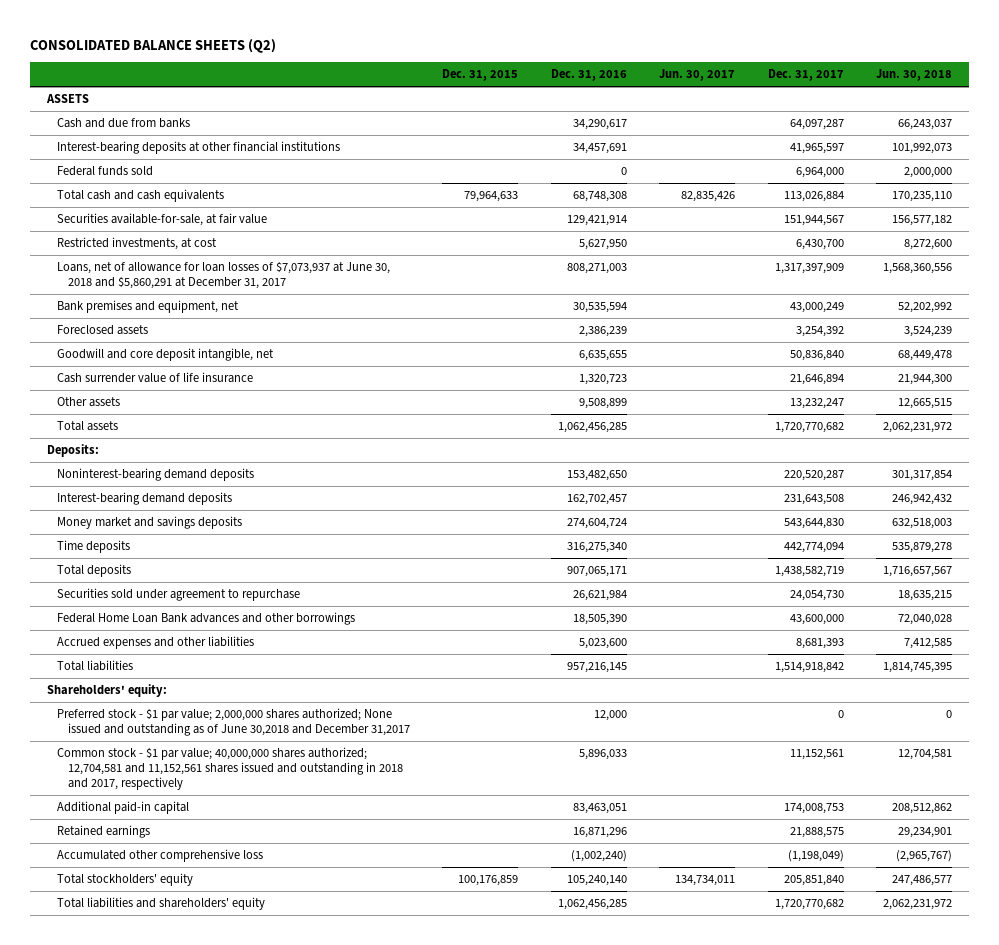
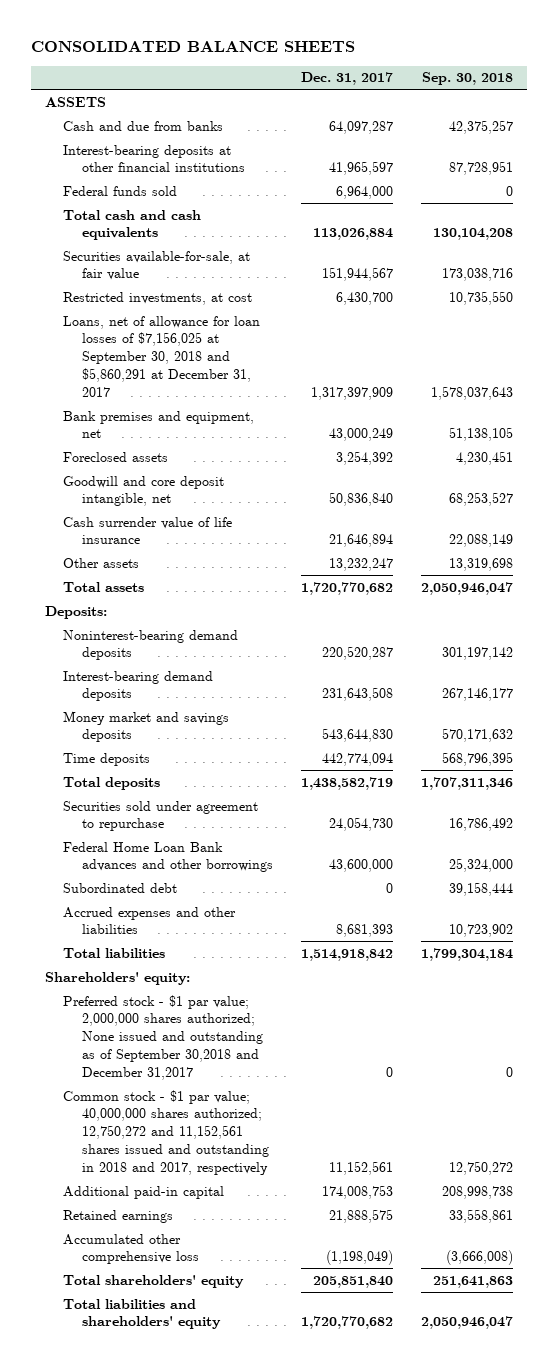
- CONSOLIDATED BALANCE SHEETS (Q2)
+ CONSOLIDATED BALANCE SHEETS
- | Dec. 31, 2015 | Dec. 31, 2016 | Jun. 30, 2017 | Dec. 31, 2017 | Jun. 30, 2018
+ | Dec. 31, 2017 | Sep. 30, 2018
- Loans, net of allowance for loan losses of $7,073,937 at June 30, 2018 and $5,860,291 at December 31, 2017 | | 808,271,003 | | 1,317,397,909 | 1,568,360,556
+ Loans, net of allowance for loan losses of $7,156,025 at September 30, 2018 and $5,860,291 at December 31, 2017 | 1,317,397,909 | 1,578,037,643
+ Subordinated debt | 0 | 39,158,444
- Preferred stock - $1 par value; 2,000,000 shares authorized; None issued and outstanding as of June 30,2018 and December 31,2017 | | 12,000 | | 0 | 0
- Common stock - $1 par value; 40,000,000 shares authorized; 12,704,581 and 11,152,561 shares issued and outstanding in 2018 and 2017, respectively | | 5,896,033 | | 11,152,561 | 12,704,581
+ Preferred stock - $1 par value; 2,000,000 shares authorized; None issued and outstanding as of September 30,2018 and December 31,2017 | 0 | 0
+ Common stock - $1 par value; 40,000,000 shares authorized; 12,750,272 and 11,152,561 shares issued and outstanding in 2018 and 2017, respectively | 11,152,561 | 12,750,272
- Total stockholders' equity | 100,176,859 | 105,240,140 | 134,734,011 | 205,851,840 | 247,486,577
+ Total shareholders' equity | 205,851,840 | 251,641,863

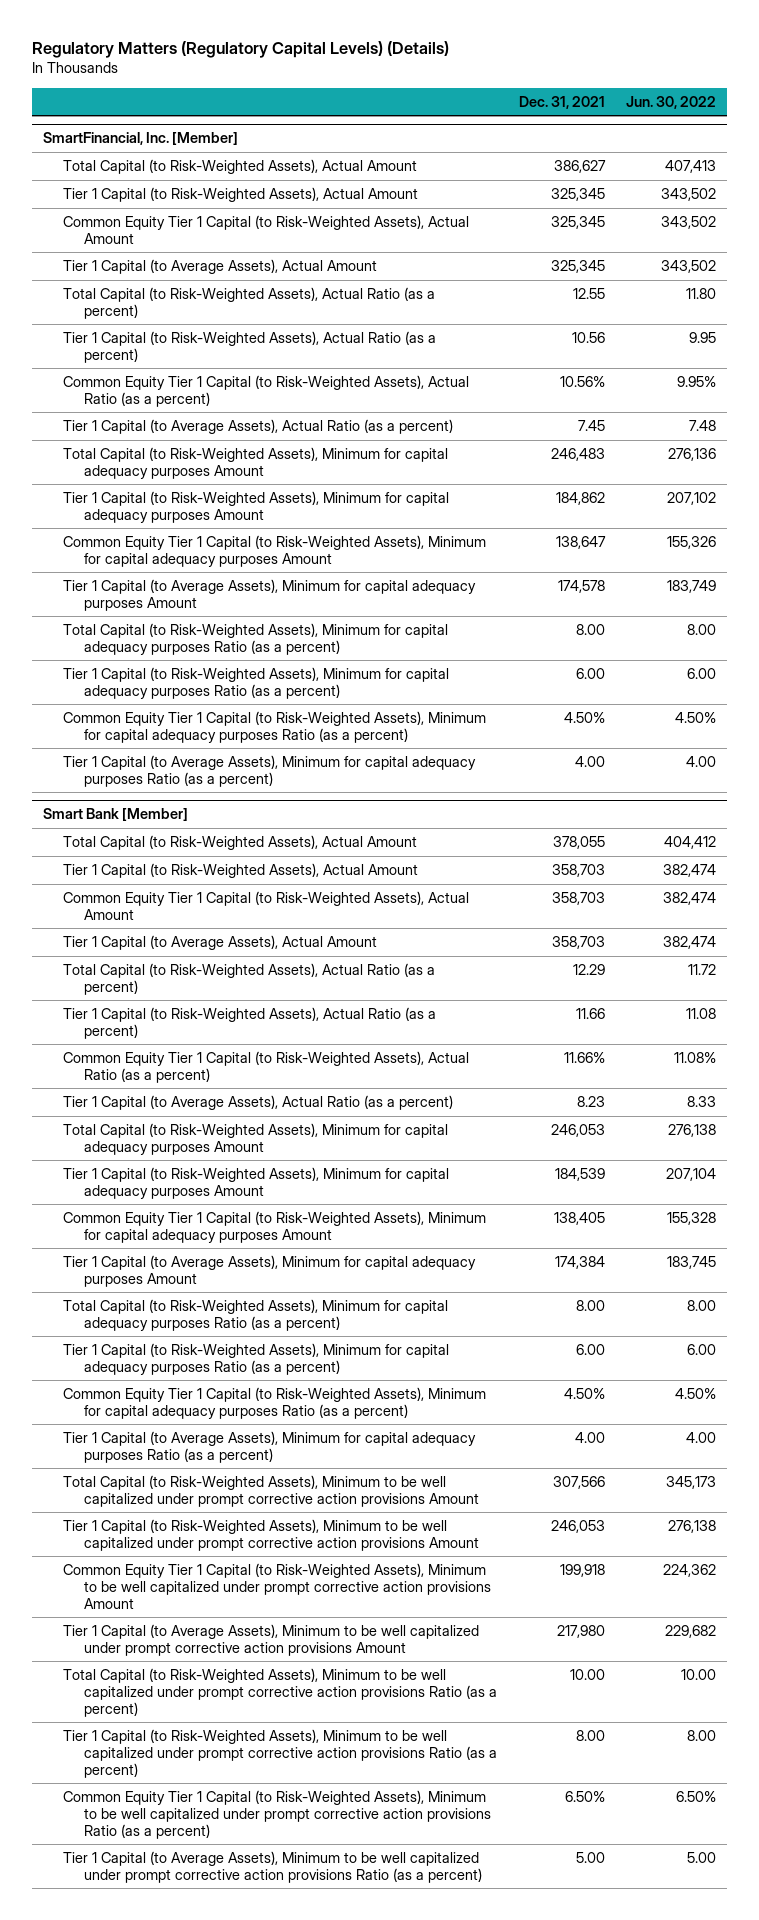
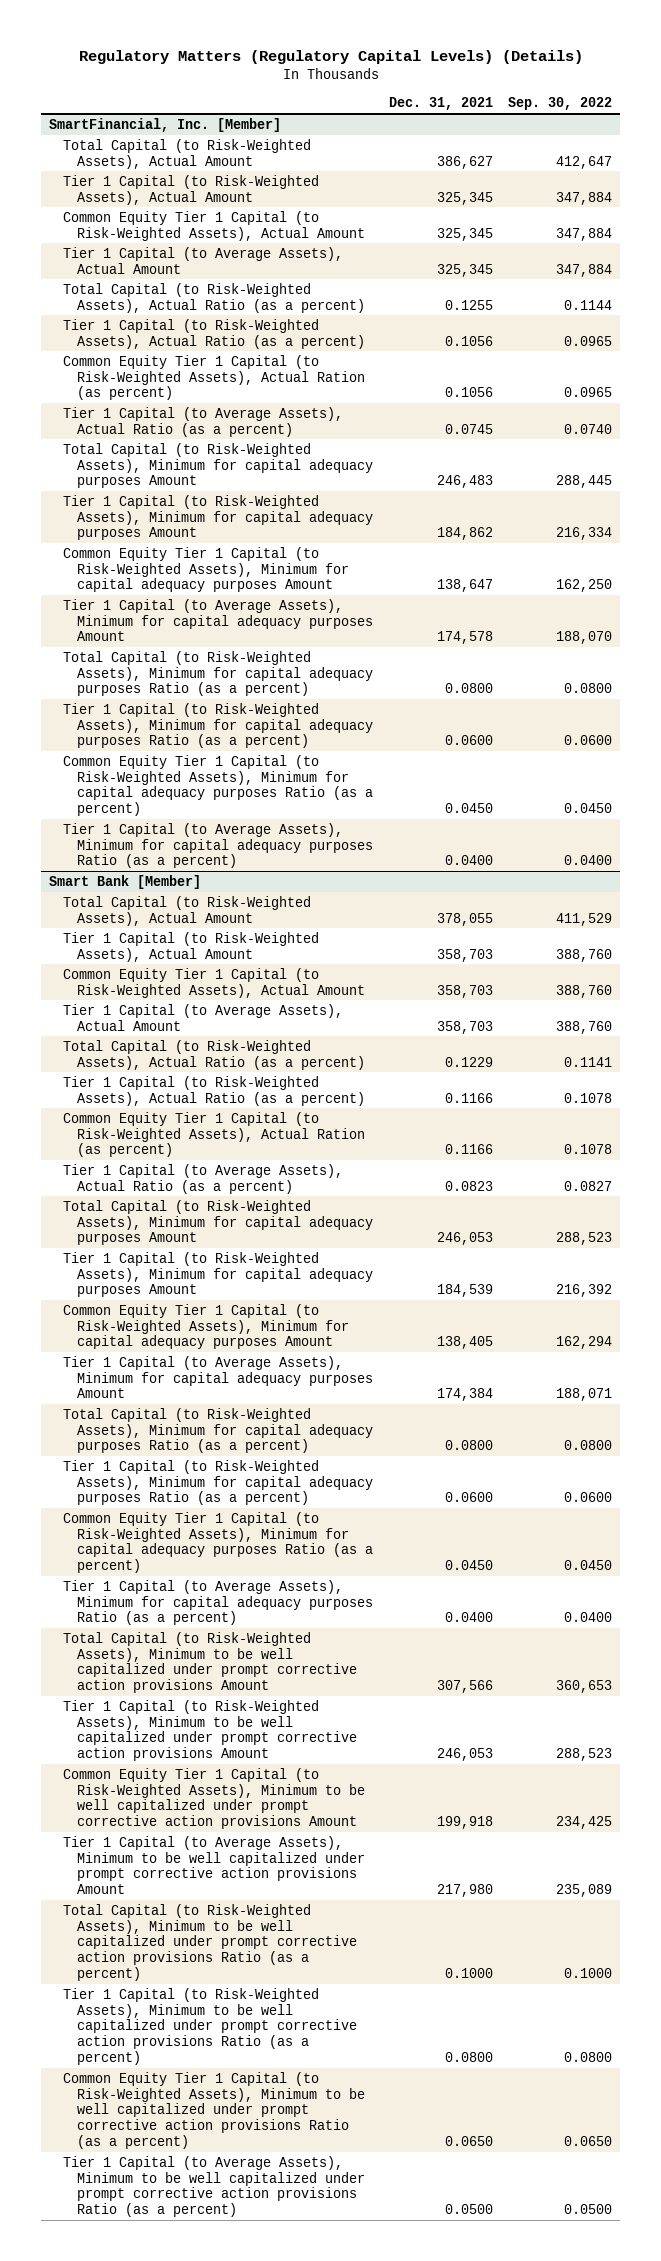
- | Dec. 31, 2021 | Jun. 30, 2022
+ | Dec. 31, 2021 | Sep. 30, 2022
@ SmartFinancial, Inc. [Member]
- Total Capital (to Risk-Weighted Assets), Actual Ratio (as a percent) | 12.55 | 11.80
- Tier 1 Capital (to Risk-Weighted Assets), Actual Ratio (as a percent) | 10.56 | 9.95
- Common Equity Tier 1 Capital (to Risk-Weighted Assets), Actual Ratio (as a percent) | 10.56% | 9.95%
- Tier 1 Capital (to Average Assets), Actual Ratio (as a percent) | 7.45 | 7.48
+ Total Capital (to Risk-Weighted Assets), Actual Ratio (as a percent) | 0.1255 | 0.1144
+ Tier 1 Capital (to Risk-Weighted Assets), Actual Ratio (as a percent) | 0.1056 | 0.0965
+ Common Equity Tier 1 Capital (to Risk-Weighted Assets), Actual Ration (as percent) | 0.1056 | 0.0965
+ Tier 1 Capital (to Average Assets), Actual Ratio (as a percent) | 0.0745 | 0.0740
- Total Capital (to Risk-Weighted Assets), Minimum for capital adequacy purposes Ratio (as a percent) | 8.00 | 8.00
- Tier 1 Capital (to Risk-Weighted Assets), Minimum for capital adequacy purposes Ratio (as a percent) | 6.00 | 6.00
- Common Equity Tier 1 Capital (to Risk-Weighted Assets), Minimum for capital adequacy purposes Ratio (as a percent) | 4.50% | 4.50%
- Tier 1 Capital (to Average Assets), Minimum for capital adequacy purposes Ratio (as a percent) | 4.00 | 4.00
+ Total Capital (to Risk-Weighted Assets), Minimum for capital adequacy purposes Ratio (as a percent) | 0.0800 | 0.0800
+ Tier 1 Capital (to Risk-Weighted Assets), Minimum for capital adequacy purposes Ratio (as a percent) | 0.0600 | 0.0600
+ Common Equity Tier 1 Capital (to Risk-Weighted Assets), Minimum for capital adequacy purposes Ratio (as a percent) | 0.0450 | 0.0450
+ Tier 1 Capital (to Average Assets), Minimum for capital adequacy purposes Ratio (as a percent) | 0.0400 | 0.0400
@ Smart Bank [Member]
- Total Capital (to Risk-Weighted Assets), Actual Ratio (as a percent) | 12.29 | 11.72
- Tier 1 Capital (to Risk-Weighted Assets), Actual Ratio (as a percent) | 11.66 | 11.08
- Common Equity Tier 1 Capital (to Risk-Weighted Assets), Actual Ratio (as a percent) | 11.66% | 11.08%
- Tier 1 Capital (to Average Assets), Actual Ratio (as a percent) | 8.23 | 8.33
+ Total Capital (to Risk-Weighted Assets), Actual Ratio (as a percent) | 0.1229 | 0.1141
+ Tier 1 Capital (to Risk-Weighted Assets), Actual Ratio (as a percent) | 0.1166 | 0.1078
+ Common Equity Tier 1 Capital (to Risk-Weighted Assets), Actual Ration (as percent) | 0.1166 | 0.1078
+ Tier 1 Capital (to Average Assets), Actual Ratio (as a percent) | 0.0823 | 0.0827
- Total Capital (to Risk-Weighted Assets), Minimum for capital adequacy purposes Ratio (as a percent) | 8.00 | 8.00
- Tier 1 Capital (to Risk-Weighted Assets), Minimum for capital adequacy purposes Ratio (as a percent) | 6.00 | 6.00
- Common Equity Tier 1 Capital (to Risk-Weighted Assets), Minimum for capital adequacy purposes Ratio (as a percent) | 4.50% | 4.50%
- Tier 1 Capital (to Average Assets), Minimum for capital adequacy purposes Ratio (as a percent) | 4.00 | 4.00
+ Total Capital (to Risk-Weighted Assets), Minimum for capital adequacy purposes Ratio (as a percent) | 0.0800 | 0.0800
+ Tier 1 Capital (to Risk-Weighted Assets), Minimum for capital adequacy purposes Ratio (as a percent) | 0.0600 | 0.0600
+ Common Equity Tier 1 Capital (to Risk-Weighted Assets), Minimum for capital adequacy purposes Ratio (as a percent) | 0.0450 | 0.0450
+ Tier 1 Capital (to Average Assets), Minimum for capital adequacy purposes Ratio (as a percent) | 0.0400 | 0.0400
- Total Capital (to Risk-Weighted Assets), Minimum to be well capitalized under prompt corrective action provisions Ratio (as a percent) | 10.00 | 10.00
- Tier 1 Capital (to Risk-Weighted Assets), Minimum to be well capitalized under prompt corrective action provisions Ratio (as a percent) | 8.00 | 8.00
- Common Equity Tier 1 Capital (to Risk-Weighted Assets), Minimum to be well capitalized under prompt corrective action provisions Ratio (as a percent) | 6.50% | 6.50%
- Tier 1 Capital (to Average Assets), Minimum to be well capitalized under prompt corrective action provisions Ratio (as a percent) | 5.00 | 5.00
+ Total Capital (to Risk-Weighted Assets), Minimum to be well capitalized under prompt corrective action provisions Ratio (as a percent) | 0.1000 | 0.1000
+ Tier 1 Capital (to Risk-Weighted Assets), Minimum to be well capitalized under prompt corrective action provisions Ratio (as a percent) | 0.0800 | 0.0800
+ Common Equity Tier 1 Capital (to Risk-Weighted Assets), Minimum to be well capitalized under prompt corrective action provisions Ratio (as a percent) | 0.0650 | 0.0650
+ Tier 1 Capital (to Average Assets), Minimum to be well capitalized under prompt corrective action provisions Ratio (as a percent) | 0.0500 | 0.0500

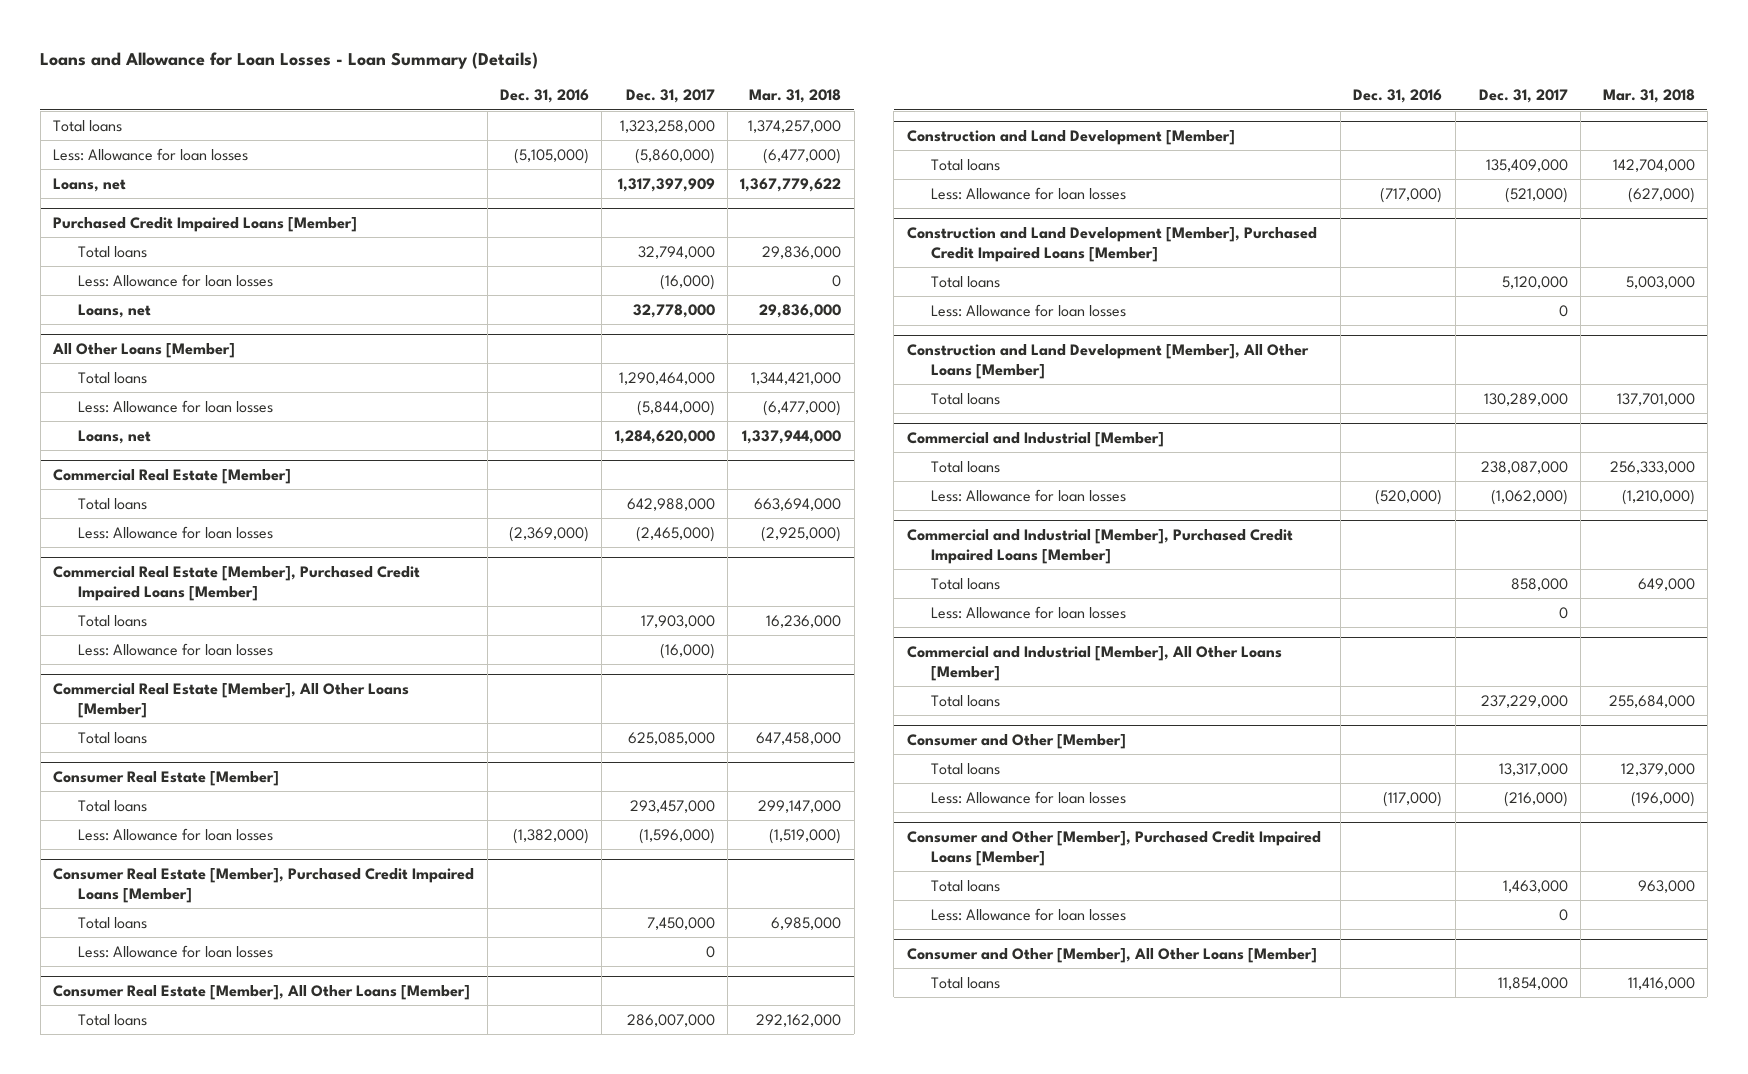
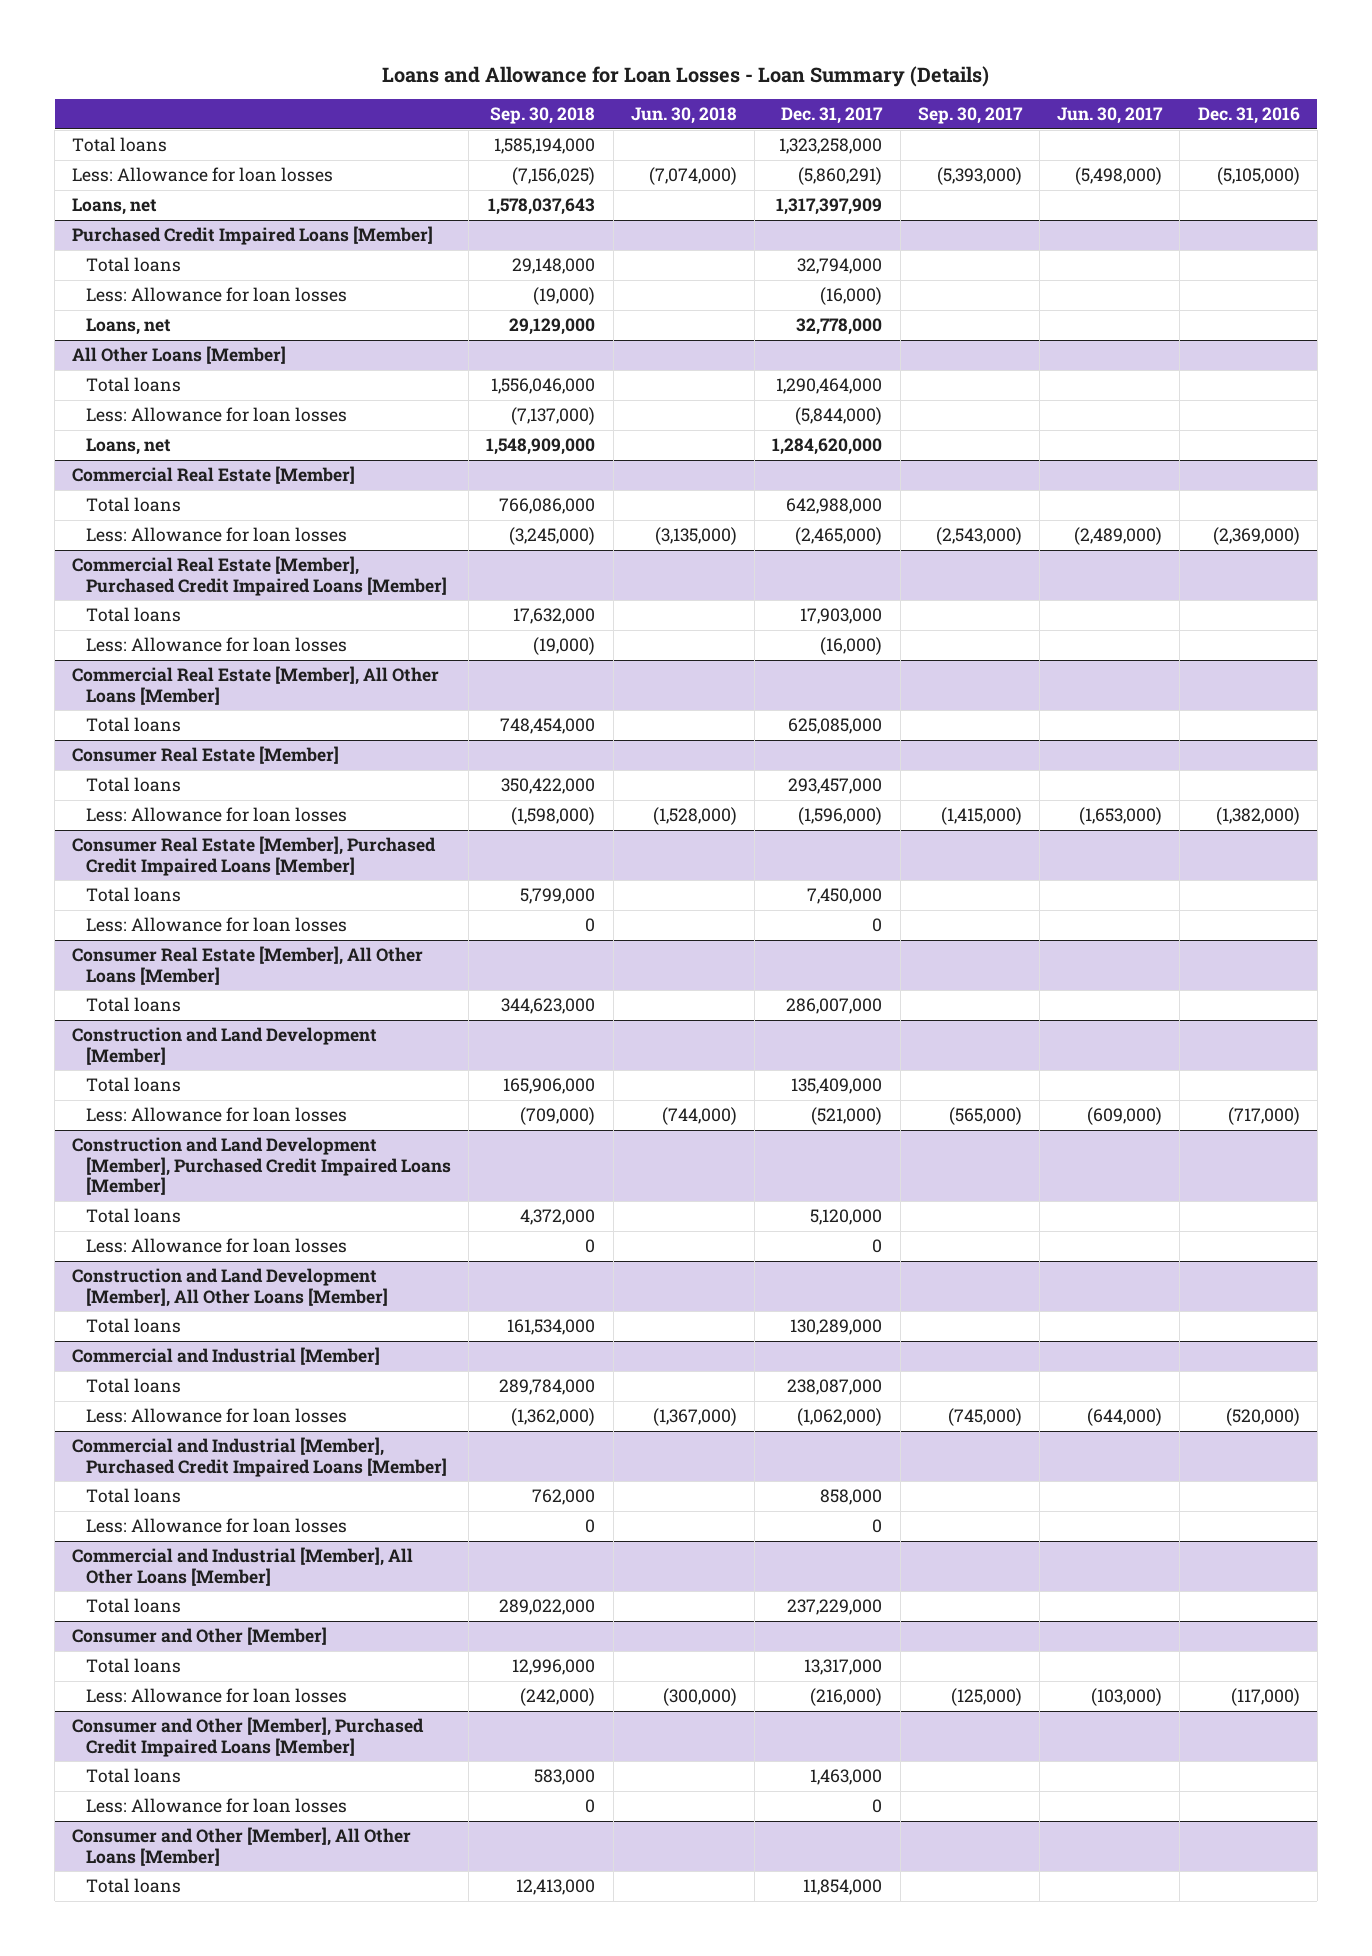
- | Dec. 31, 2016 | Dec. 31, 2017 | Mar. 31, 2018
+ | Sep. 30, 2018 | Jun. 30, 2018 | Dec. 31, 2017 | Sep. 30, 2017 | Jun. 30, 2017 | Dec. 31, 2016
- Less: Allowance for loan losses | (5,105,000) | (5,860,000) | (6,477,000)
+ Less: Allowance for loan losses | (7,156,025) | (7,074,000) | (5,860,291) | (5,393,000) | (5,498,000) | (5,105,000)

